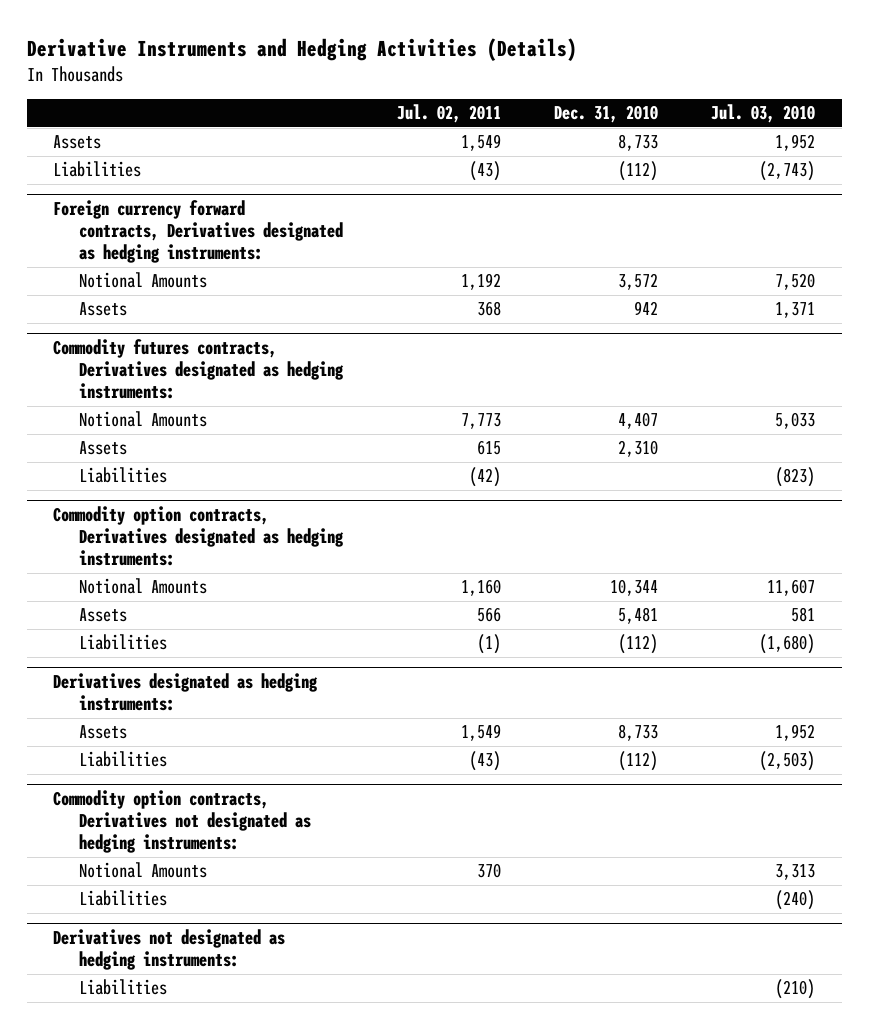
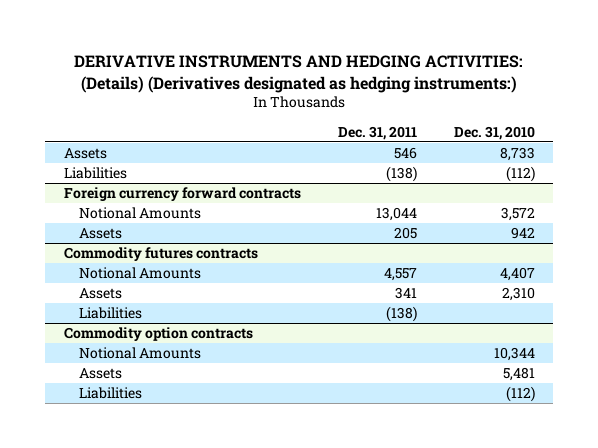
- Derivative Instruments and Hedging Activities (Details)
+ DERIVATIVE INSTRUMENTS AND HEDGING ACTIVITIES: (Details) (Derivatives designated as hedging instruments:)
- | Jul. 02, 2011 | Dec. 31, 2010 | Jul. 03, 2010
+ | Dec. 31, 2011 | Dec. 31, 2010
- Foreign currency forward contracts, Derivatives designated as hedging instruments:
+ Foreign currency forward contracts
- Commodity futures contracts, Derivatives designated as hedging instruments:
+ Commodity futures contracts
- Commodity option contracts, Derivatives designated as hedging instruments:
+ Commodity option contracts
- Derivatives designated as hedging instruments:
- Assets | 1,549 | 8,733 | 1,952
- Liabilities | (43) | (112) | (2,503)
- Commodity option contracts, Derivatives not designated as hedging instruments:
- Notional Amounts | 370 | | 3,313
- Liabilities | | | (240)
- Derivatives not designated as hedging instruments:
- Liabilities | | | (210)

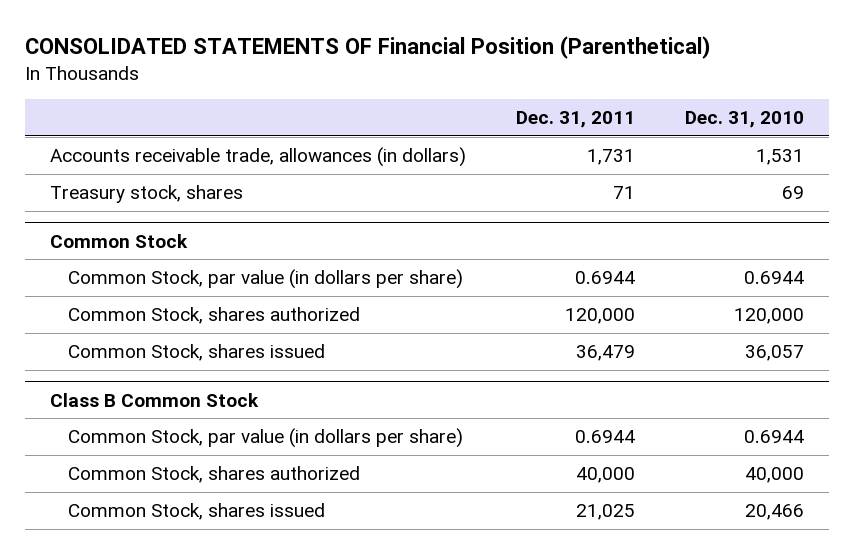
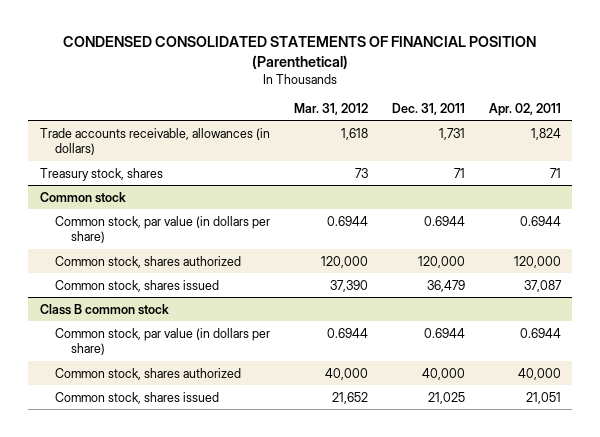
- CONSOLIDATED STATEMENTS OF Financial Position (Parenthetical)
+ CONDENSED CONSOLIDATED STATEMENTS OF FINANCIAL POSITION (Parenthetical)
- | Dec. 31, 2011 | Dec. 31, 2010
+ | Mar. 31, 2012 | Dec. 31, 2011 | Apr. 02, 2011
- Accounts receivable trade, allowances (in dollars) | 1,731 | 1,531
+ Trade accounts receivable, allowances (in dollars) | 1,618 | 1,731 | 1,824
- Common Stock
- Common Stock, par value (in dollars per share) | 0.6944 | 0.6944
- Common Stock, shares authorized | 120,000 | 120,000
- Common Stock, shares issued | 36,479 | 36,057
- Class B Common Stock
- Common Stock, par value (in dollars per share) | 0.6944 | 0.6944
- Common Stock, shares authorized | 40,000 | 40,000
- Common Stock, shares issued | 21,025 | 20,466
+ Common stock
+ Common stock, par value (in dollars per share) | 0.6944 | 0.6944 | 0.6944
+ Common stock, shares authorized | 120,000 | 120,000 | 120,000
+ Common stock, shares issued | 37,390 | 36,479 | 37,087
+ Class B common stock
+ Common stock, par value (in dollars per share) | 0.6944 | 0.6944 | 0.6944
+ Common stock, shares authorized | 40,000 | 40,000 | 40,000
+ Common stock, shares issued | 21,652 | 21,025 | 21,051

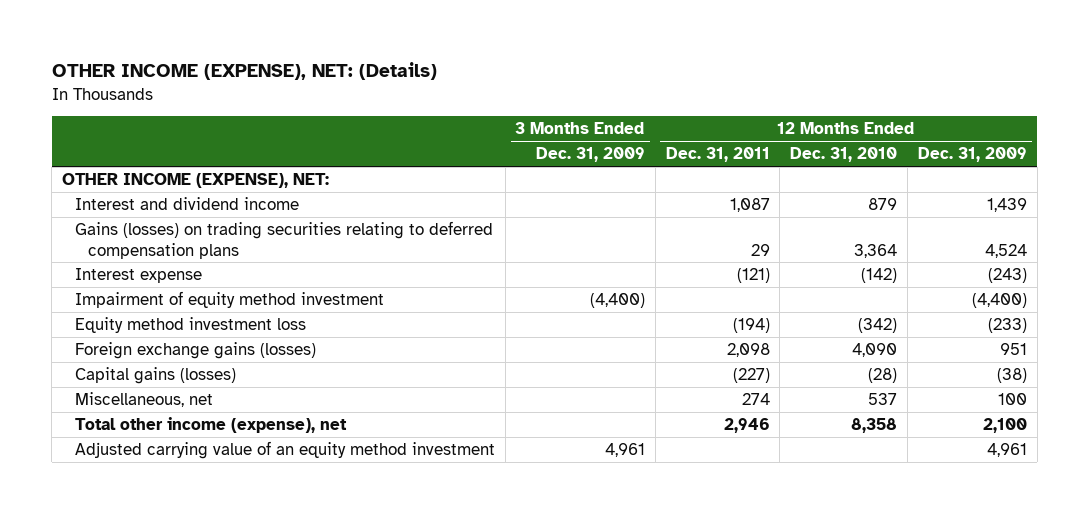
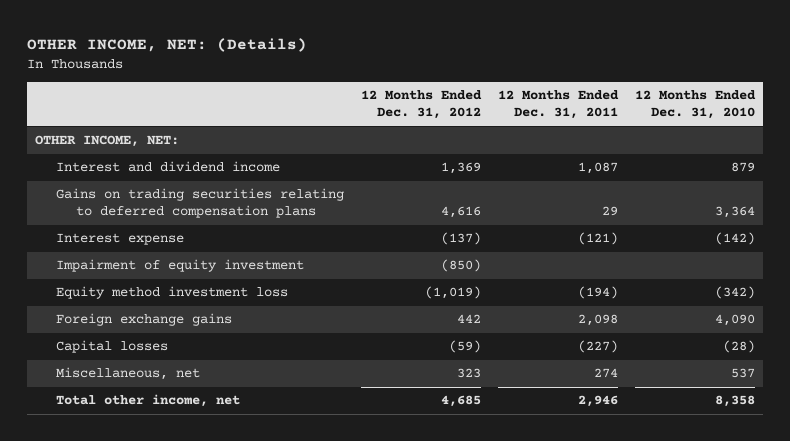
- OTHER INCOME (EXPENSE), NET: (Details)
+ OTHER INCOME, NET: (Details)
- | 3 Months Ended Dec. 31, 2009 | 12 Months Ended Dec. 31, 2011 | 12 Months Ended Dec. 31, 2010 | 12 Months Ended Dec. 31, 2009
+ | 12 Months Ended Dec. 31, 2012 | 12 Months Ended Dec. 31, 2011 | 12 Months Ended Dec. 31, 2010
- OTHER INCOME (EXPENSE), NET:
+ OTHER INCOME, NET:
- Gains (losses) on trading securities relating to deferred compensation plans | | 29 | 3,364 | 4,524
+ Gains on trading securities relating to deferred compensation plans | 4,616 | 29 | 3,364
- Impairment of equity method investment | (4,400) | | | (4,400)
+ Impairment of equity investment | (850) | |
- Foreign exchange gains (losses) | | 2,098 | 4,090 | 951
- Capital gains (losses) | | (227) | (28) | (38)
+ Foreign exchange gains | 442 | 2,098 | 4,090
+ Capital losses | (59) | (227) | (28)
- Total other income (expense), net | | 2,946 | 8,358 | 2,100
- Adjusted carrying value of an equity method investment | 4,961 | | | 4,961
+ Total other income, net | 4,685 | 2,946 | 8,358

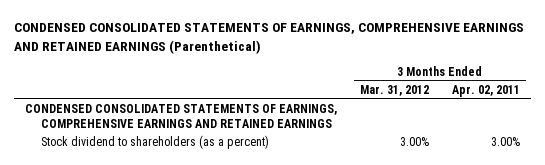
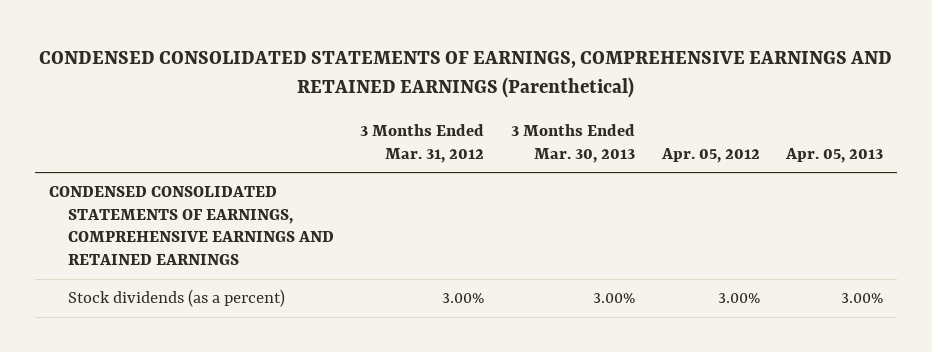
- | 3 Months Ended Mar. 31, 2012 | 3 Months Ended Apr. 02, 2011
+ | 3 Months Ended Mar. 31, 2012 | 3 Months Ended Mar. 30, 2013 | Apr. 05, 2012 | Apr. 05, 2013
- Stock dividend to shareholders (as a percent) | 3.00% | 3.00%
+ Stock dividends (as a percent) | 3.00% | 3.00% | 3.00% | 3.00%

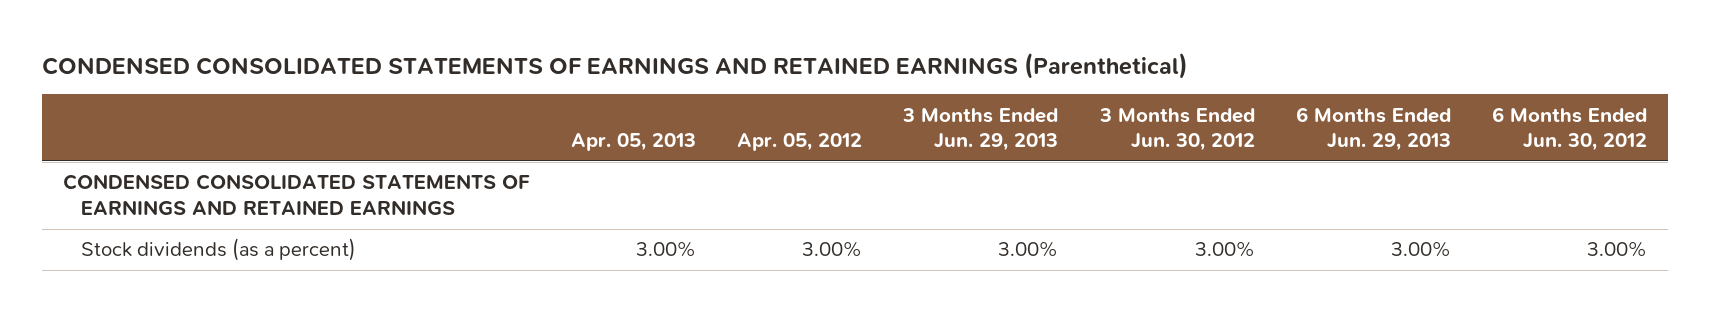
- CONDENSED CONSOLIDATED STATEMENTS OF EARNINGS, COMPREHENSIVE EARNINGS AND RETAINED EARNINGS (Parenthetical)
+ CONDENSED CONSOLIDATED STATEMENTS OF EARNINGS AND RETAINED EARNINGS (Parenthetical)
- | 3 Months Ended Mar. 31, 2012 | 3 Months Ended Mar. 30, 2013 | Apr. 05, 2012 | Apr. 05, 2013
+ | Apr. 05, 2013 | Apr. 05, 2012 | 3 Months Ended Jun. 29, 2013 | 3 Months Ended Jun. 30, 2012 | 6 Months Ended Jun. 29, 2013 | 6 Months Ended Jun. 30, 2012
- CONDENSED CONSOLIDATED STATEMENTS OF EARNINGS, COMPREHENSIVE EARNINGS AND RETAINED EARNINGS
+ CONDENSED CONSOLIDATED STATEMENTS OF EARNINGS AND RETAINED EARNINGS

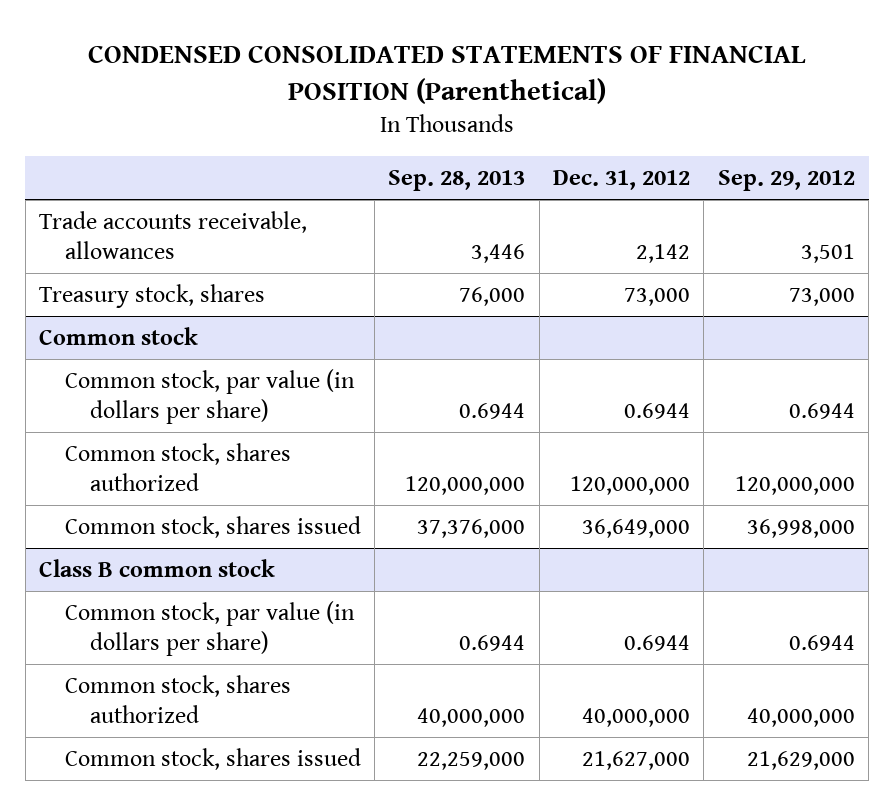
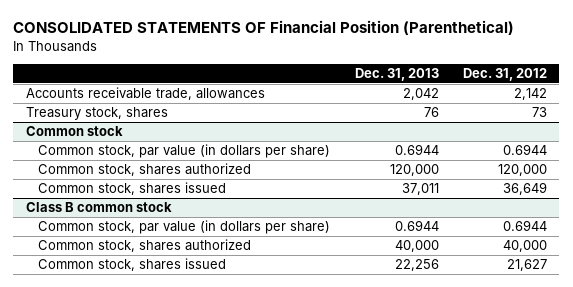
- CONDENSED CONSOLIDATED STATEMENTS OF FINANCIAL POSITION (Parenthetical)
+ CONSOLIDATED STATEMENTS OF Financial Position (Parenthetical)
- | Sep. 28, 2013 | Dec. 31, 2012 | Sep. 29, 2012
+ | Dec. 31, 2013 | Dec. 31, 2012
- Trade accounts receivable, allowances | 3,446 | 2,142 | 3,501
- Treasury stock, shares | 76,000 | 73,000 | 73,000
+ Accounts receivable trade, allowances | 2,042 | 2,142
+ Treasury stock, shares | 76 | 73
@ Common stock
- Common stock, shares authorized | 120,000,000 | 120,000,000 | 120,000,000
- Common stock, shares issued | 37,376,000 | 36,649,000 | 36,998,000
+ Common stock, shares authorized | 120,000 | 120,000
+ Common stock, shares issued | 37,011 | 36,649
@ Class B common stock
- Common stock, shares authorized | 40,000,000 | 40,000,000 | 40,000,000
- Common stock, shares issued | 22,259,000 | 21,627,000 | 21,629,000
+ Common stock, shares authorized | 40,000 | 40,000
+ Common stock, shares issued | 22,256 | 21,627

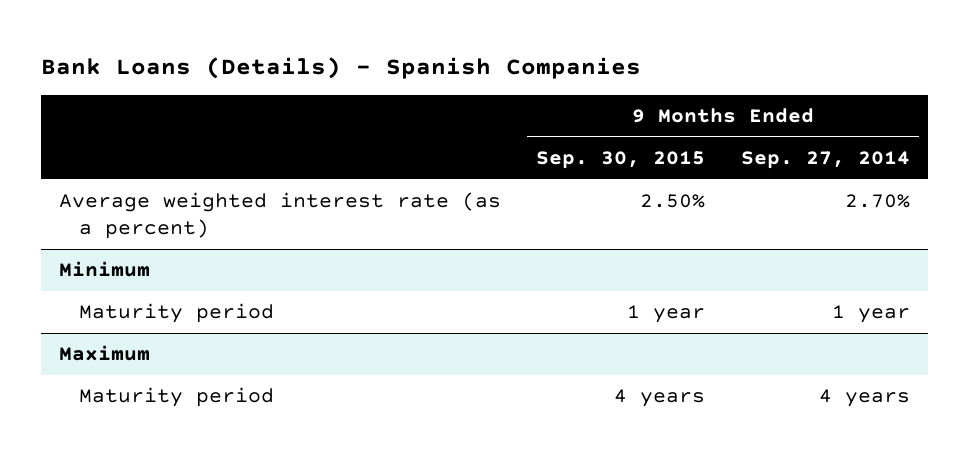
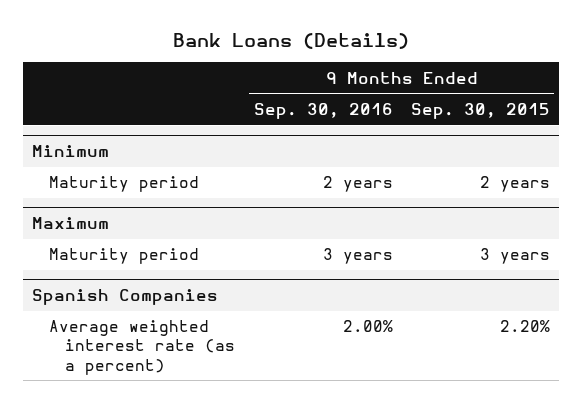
- Bank Loans (Details) - Spanish Companies
+ Bank Loans (Details)
- | 9 Months Ended Sep. 30, 2015 | 9 Months Ended Sep. 27, 2014
+ | 9 Months Ended Sep. 30, 2016 | 9 Months Ended Sep. 30, 2015
- Average weighted interest rate (as a percent) | 2.50% | 2.70%
@ Minimum
- Maturity period | 1 year | 1 year
+ Maturity period | 2 years | 2 years
@ Maximum
- Maturity period | 4 years | 4 years
+ Maturity period | 3 years | 3 years
+ Spanish Companies
+ Average weighted interest rate (as a percent) | 2.00% | 2.20%

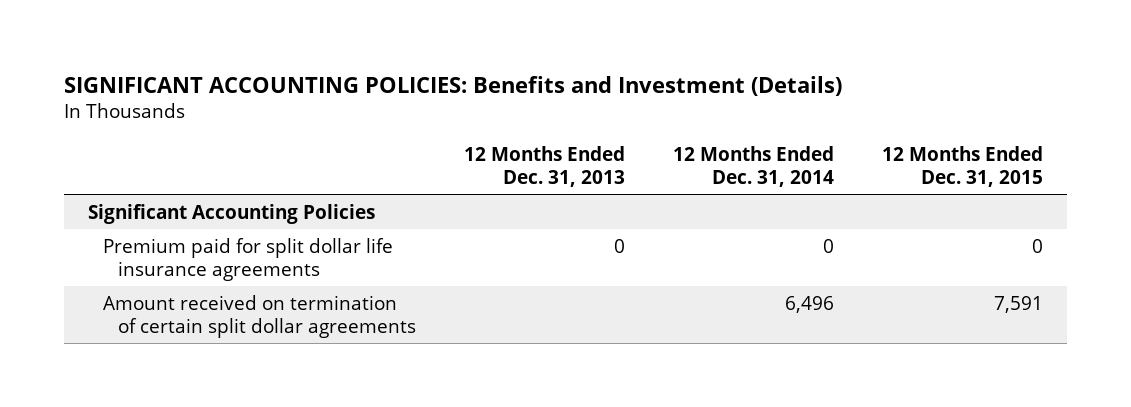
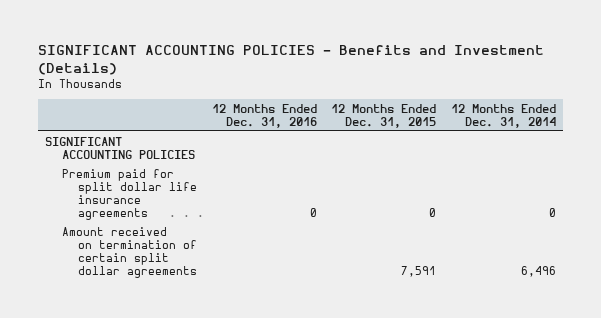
- SIGNIFICANT ACCOUNTING POLICIES: Benefits and Investment (Details)
+ SIGNIFICANT ACCOUNTING POLICIES - Benefits and Investment (Details)
- | 12 Months Ended Dec. 31, 2013 | 12 Months Ended Dec. 31, 2014 | 12 Months Ended Dec. 31, 2015
+ | 12 Months Ended Dec. 31, 2016 | 12 Months Ended Dec. 31, 2015 | 12 Months Ended Dec. 31, 2014
- Significant Accounting Policies
+ SIGNIFICANT ACCOUNTING POLICIES

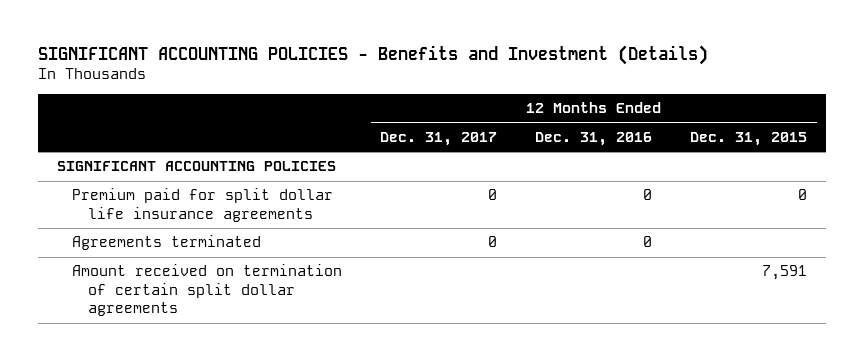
- | 12 Months Ended Dec. 31, 2016 | 12 Months Ended Dec. 31, 2015 | 12 Months Ended Dec. 31, 2014
+ | 12 Months Ended Dec. 31, 2017 | 12 Months Ended Dec. 31, 2016 | 12 Months Ended Dec. 31, 2015
+ Agreements terminated | 0 | 0 |

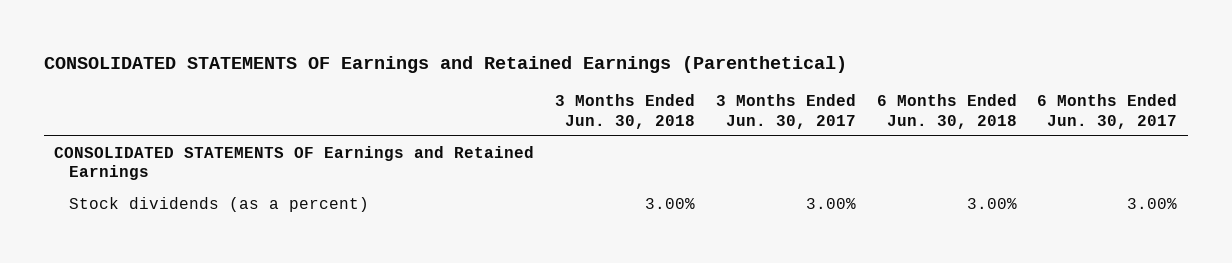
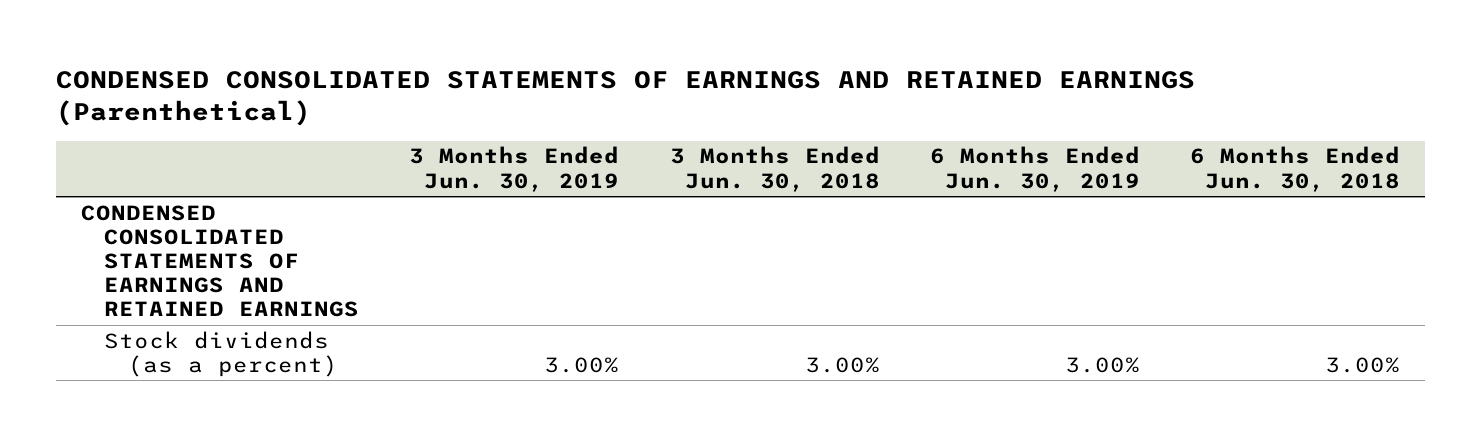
- CONSOLIDATED STATEMENTS OF Earnings and Retained Earnings (Parenthetical)
+ CONDENSED CONSOLIDATED STATEMENTS OF EARNINGS AND RETAINED EARNINGS (Parenthetical)
- | 3 Months Ended Jun. 30, 2018 | 3 Months Ended Jun. 30, 2017 | 6 Months Ended Jun. 30, 2018 | 6 Months Ended Jun. 30, 2017
+ | 3 Months Ended Jun. 30, 2019 | 3 Months Ended Jun. 30, 2018 | 6 Months Ended Jun. 30, 2019 | 6 Months Ended Jun. 30, 2018
- CONSOLIDATED STATEMENTS OF Earnings and Retained Earnings
+ CONDENSED CONSOLIDATED STATEMENTS OF EARNINGS AND RETAINED EARNINGS

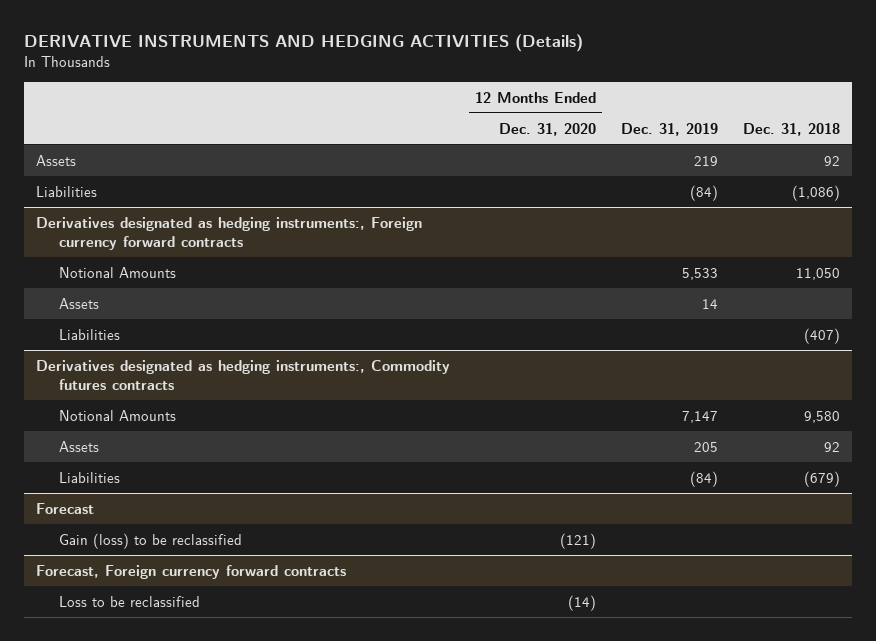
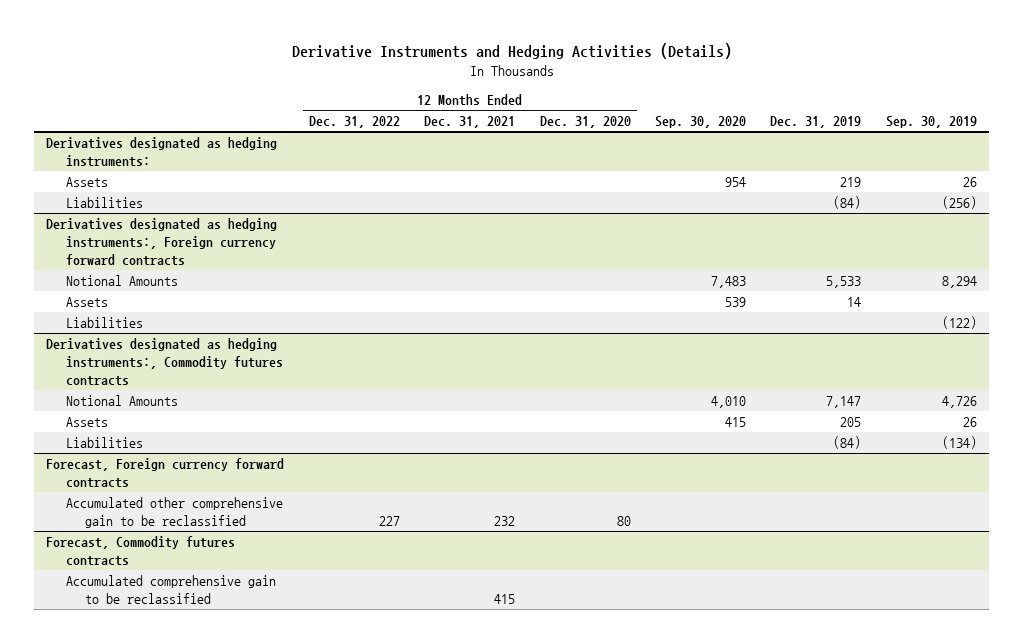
- DERIVATIVE INSTRUMENTS AND HEDGING ACTIVITIES (Details)
+ Derivative Instruments and Hedging Activities (Details)
- | 12 Months Ended Dec. 31, 2020 | Dec. 31, 2019 | Dec. 31, 2018
+ | 12 Months Ended Dec. 31, 2022 | 12 Months Ended Dec. 31, 2021 | 12 Months Ended Dec. 31, 2020 | Sep. 30, 2020 | Dec. 31, 2019 | Sep. 30, 2019
+ Derivatives designated as hedging instruments:
- Forecast
- Gain (loss) to be reclassified | (121) | |
@ Forecast, Foreign currency forward contracts
- Loss to be reclassified | (14) | |
+ Accumulated other comprehensive gain to be reclassified | 227 | 232 | 80 | | |
+ Forecast, Commodity futures contracts
+ Accumulated comprehensive gain to be reclassified | | 415 | | | |

